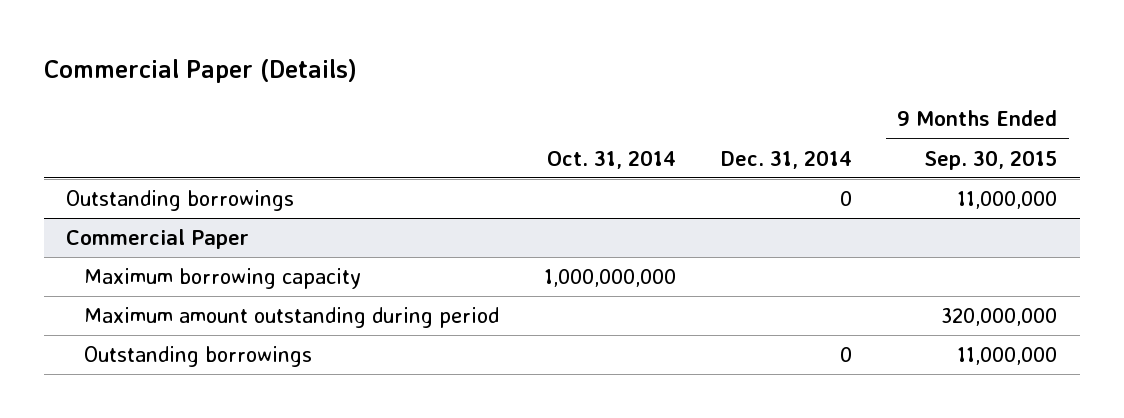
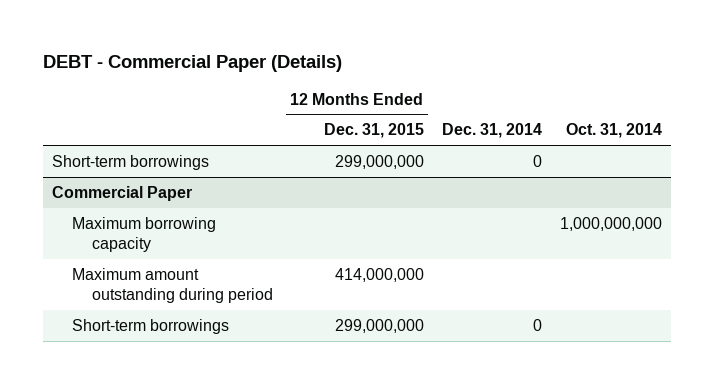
- Commercial Paper (Details)
+ DEBT - Commercial Paper (Details)
- | Oct. 31, 2014 | Dec. 31, 2014 | 9 Months Ended Sep. 30, 2015
+ | 12 Months Ended Dec. 31, 2015 | Dec. 31, 2014 | Oct. 31, 2014
- Outstanding borrowings | | 0 | 11,000,000
+ Short-term borrowings | 299,000,000 | 0 |
@ Commercial Paper
- Outstanding borrowings | | 0 | 11,000,000
+ Short-term borrowings | 299,000,000 | 0 |

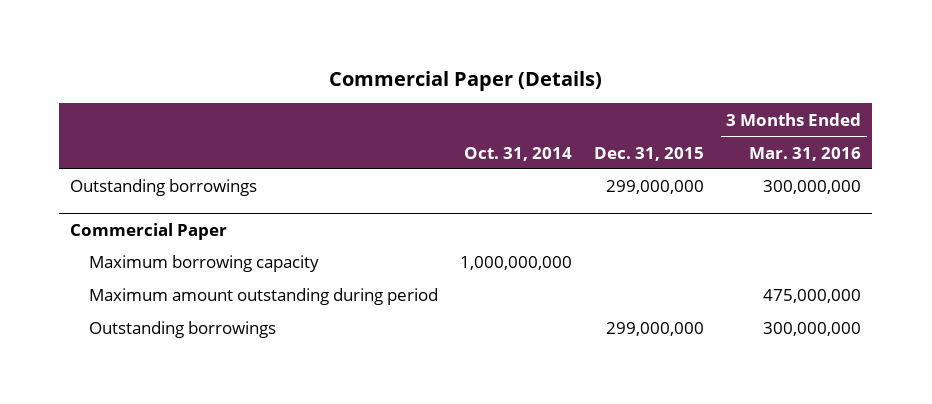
- DEBT - Commercial Paper (Details)
+ Commercial Paper (Details)
- | 12 Months Ended Dec. 31, 2015 | Dec. 31, 2014 | Oct. 31, 2014
+ | Oct. 31, 2014 | Dec. 31, 2015 | 3 Months Ended Mar. 31, 2016
- Short-term borrowings | 299,000,000 | 0 |
+ Outstanding borrowings | | 299,000,000 | 300,000,000
@ Commercial Paper
- Short-term borrowings | 299,000,000 | 0 |
+ Outstanding borrowings | | 299,000,000 | 300,000,000

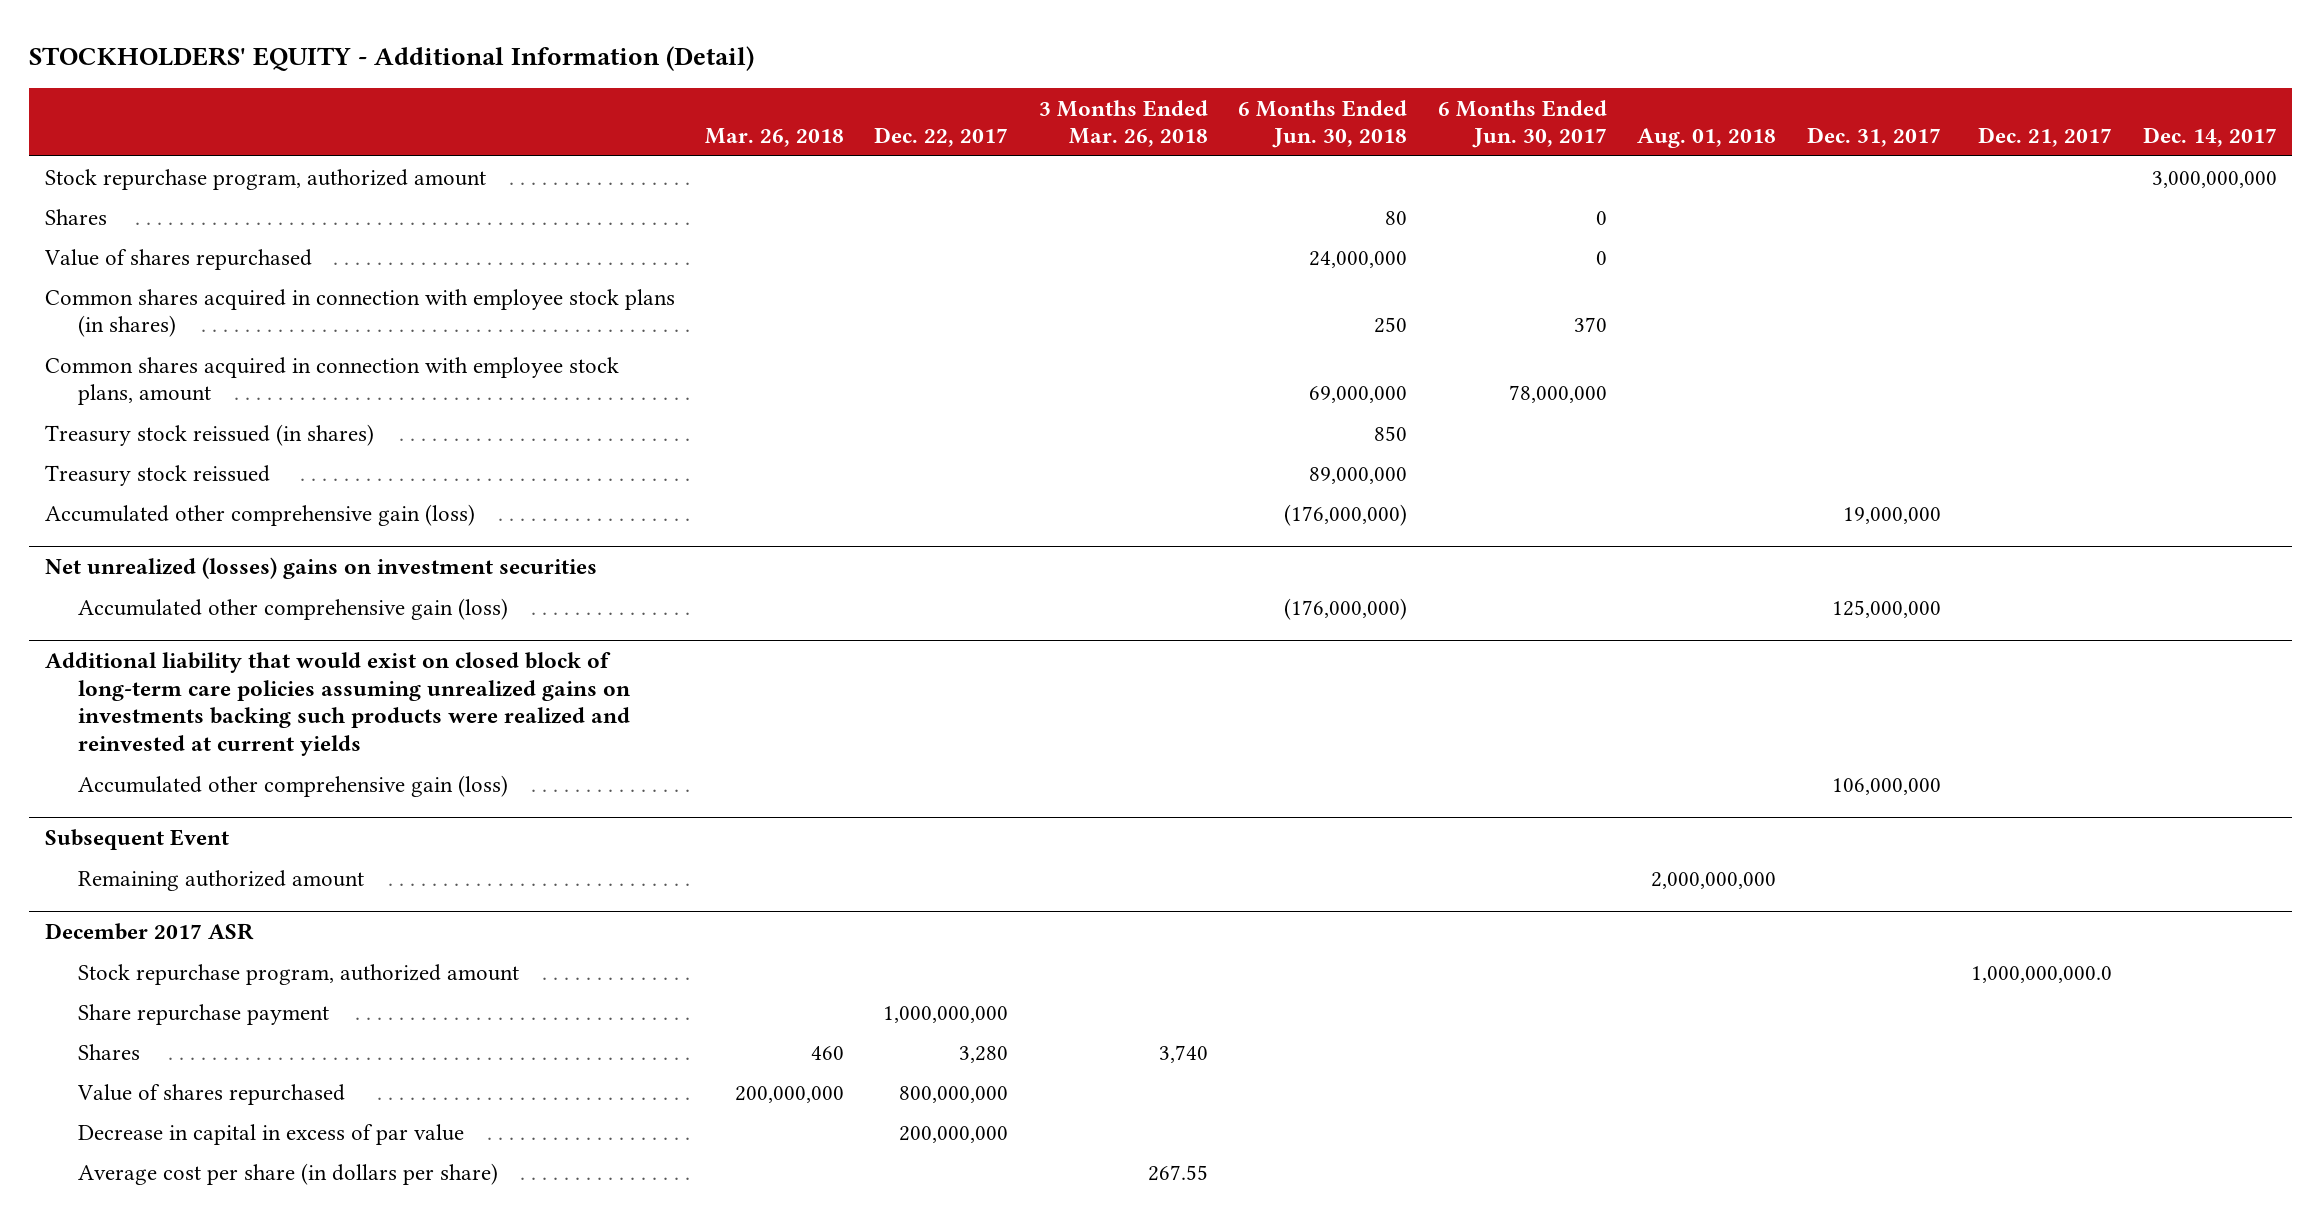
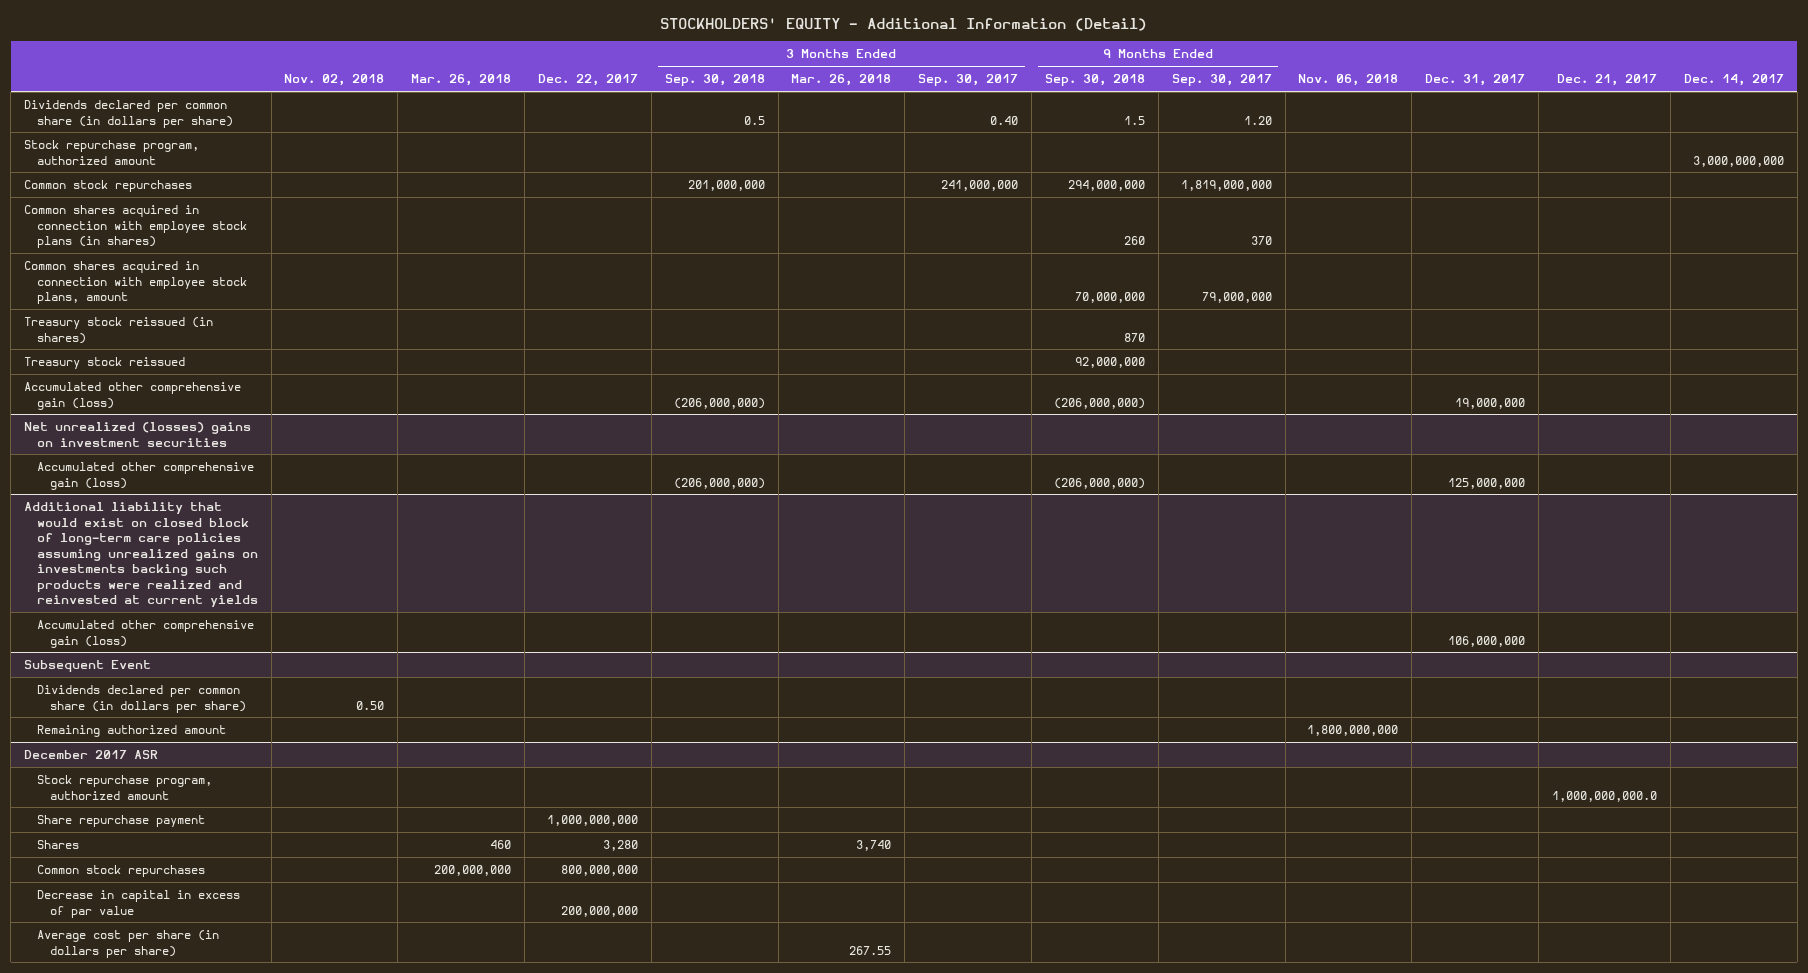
- | Mar. 26, 2018 | Dec. 22, 2017 | 3 Months Ended Mar. 26, 2018 | 6 Months Ended Jun. 30, 2018 | 6 Months Ended Jun. 30, 2017 | Aug. 01, 2018 | Dec. 31, 2017 | Dec. 21, 2017 | Dec. 14, 2017
+ | Nov. 02, 2018 | Mar. 26, 2018 | Dec. 22, 2017 | 3 Months Ended Sep. 30, 2018 | 3 Months Ended Mar. 26, 2018 | 3 Months Ended Sep. 30, 2017 | 9 Months Ended Sep. 30, 2018 | 9 Months Ended Sep. 30, 2017 | Nov. 06, 2018 | Dec. 31, 2017 | Dec. 21, 2017 | Dec. 14, 2017
+ Dividends declared per common share (in dollars per share) | | | | 0.5 | | 0.40 | 1.5 | 1.20 | | | |
- Shares | | | | 80 | 0 | | | |
- Value of shares repurchased | | | | 24,000,000 | 0 | | | |
+ Common stock repurchases | | | | 201,000,000 | | 241,000,000 | 294,000,000 | 1,819,000,000 | | | |
@ Subsequent Event
+ Dividends declared per common share (in dollars per share) | 0.50 | | | | | | | | | | |
@ December 2017 ASR
- Value of shares repurchased | 200,000,000 | 800,000,000 | | | | | | |
+ Common stock repurchases | | 200,000,000 | 800,000,000 | | | | | | | | |

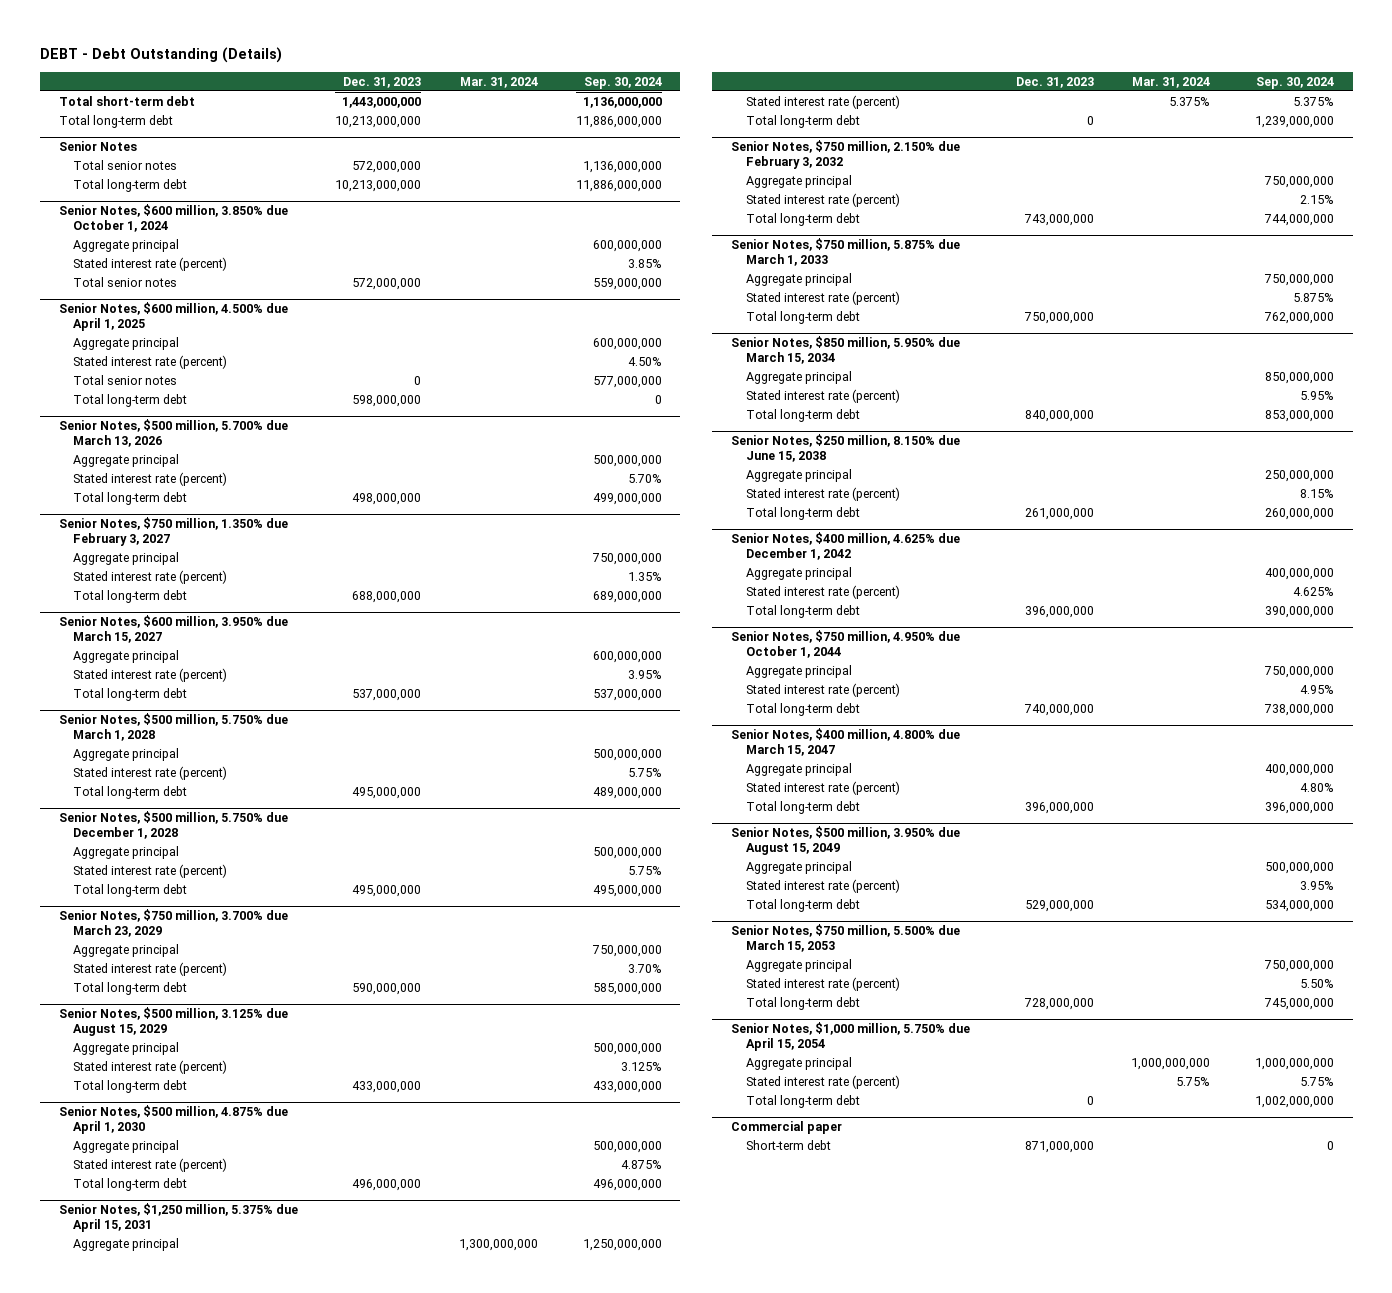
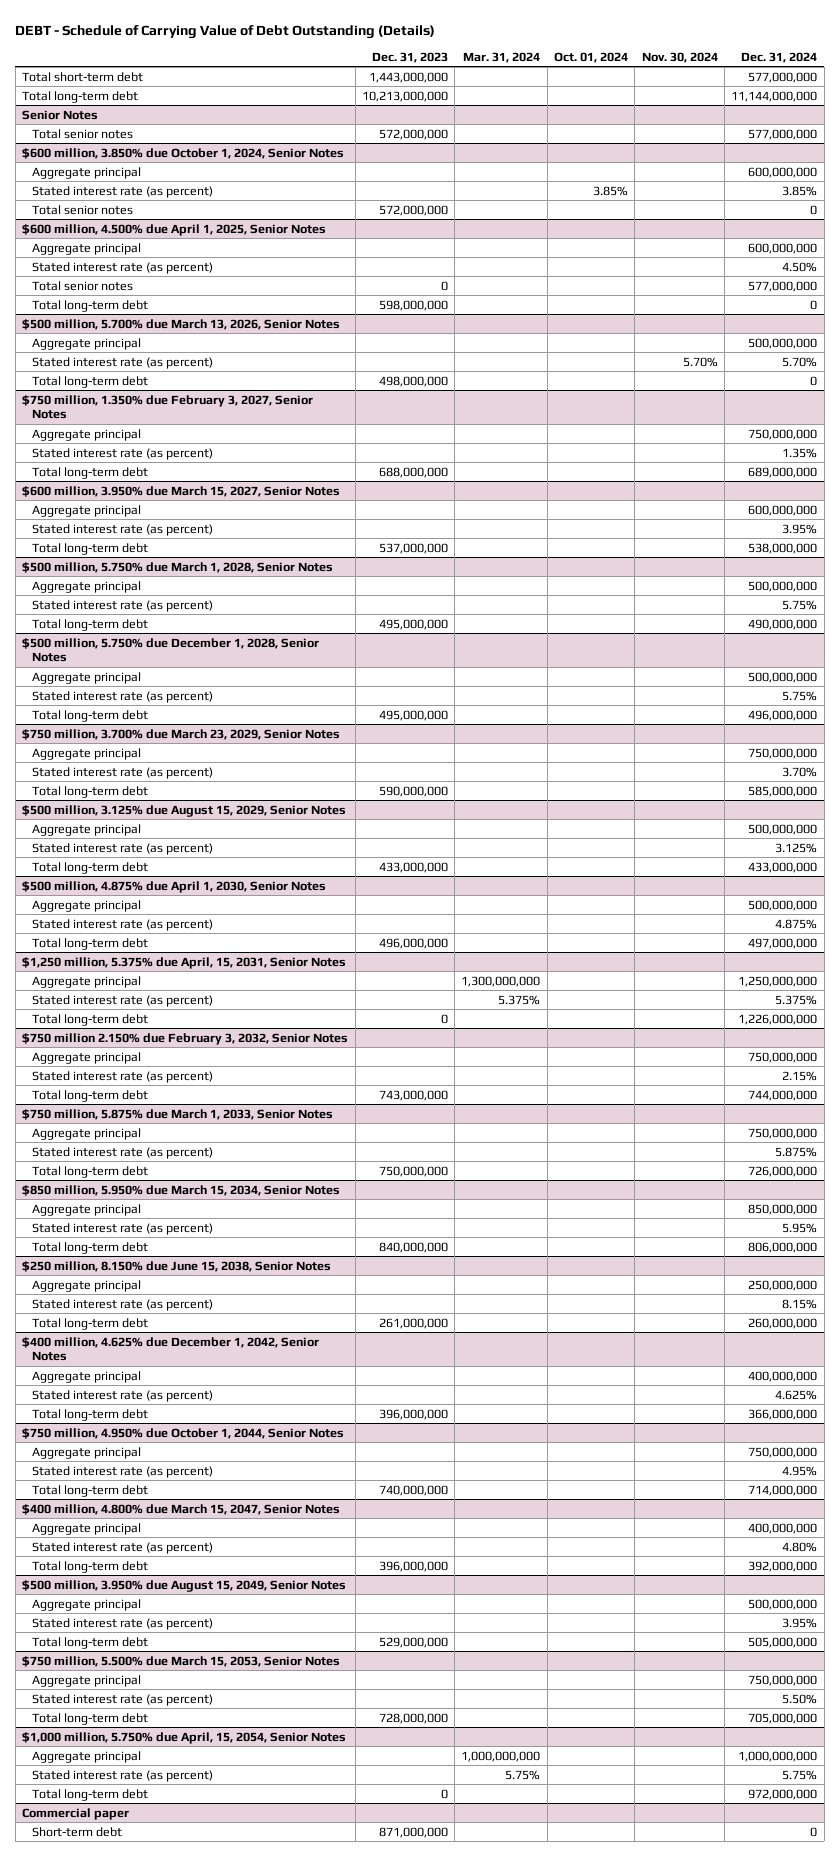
- DEBT - Debt Outstanding (Details)
+ DEBT - Schedule of Carrying Value of Debt Outstanding (Details)
- | Dec. 31, 2023 | Mar. 31, 2024 | Sep. 30, 2024
+ | Dec. 31, 2023 | Mar. 31, 2024 | Oct. 01, 2024 | Nov. 30, 2024 | Dec. 31, 2024
@ Senior Notes
- Total long-term debt | 10,213,000,000 | | 11,886,000,000
- Senior Notes, $600 million, 3.850% due October 1, 2024
+ $600 million, 3.850% due October 1, 2024, Senior Notes
- Stated interest rate (percent) | | | 3.85%
+ Stated interest rate (as percent) | | | 3.85% | | 3.85%
- Senior Notes, $600 million, 4.500% due April 1, 2025
+ $600 million, 4.500% due April 1, 2025, Senior Notes
- Stated interest rate (percent) | | | 4.50%
+ Stated interest rate (as percent) | | | | | 4.50%
- Senior Notes, $500 million, 5.700% due March 13, 2026
+ $500 million, 5.700% due March 13, 2026, Senior Notes
- Stated interest rate (percent) | | | 5.70%
+ Stated interest rate (as percent) | | | | 5.70% | 5.70%
- Senior Notes, $750 million, 1.350% due February 3, 2027
+ $750 million, 1.350% due February 3, 2027, Senior Notes
- Stated interest rate (percent) | | | 1.35%
+ Stated interest rate (as percent) | | | | | 1.35%
- Senior Notes, $600 million, 3.950% due March 15, 2027
+ $600 million, 3.950% due March 15, 2027, Senior Notes
- Stated interest rate (percent) | | | 3.95%
+ Stated interest rate (as percent) | | | | | 3.95%
- Senior Notes, $500 million, 5.750% due March 1, 2028
+ $500 million, 5.750% due March 1, 2028, Senior Notes
- Stated interest rate (percent) | | | 5.75%
+ Stated interest rate (as percent) | | | | | 5.75%
- Senior Notes, $500 million, 5.750% due December 1, 2028
+ $500 million, 5.750% due December 1, 2028, Senior Notes
- Stated interest rate (percent) | | | 5.75%
+ Stated interest rate (as percent) | | | | | 5.75%
- Senior Notes, $750 million, 3.700% due March 23, 2029
+ $750 million, 3.700% due March 23, 2029, Senior Notes
- Stated interest rate (percent) | | | 3.70%
+ Stated interest rate (as percent) | | | | | 3.70%
- Senior Notes, $500 million, 3.125% due August 15, 2029
+ $500 million, 3.125% due August 15, 2029, Senior Notes
- Stated interest rate (percent) | | | 3.125%
+ Stated interest rate (as percent) | | | | | 3.125%
- Senior Notes, $500 million, 4.875% due April 1, 2030
+ $500 million, 4.875% due April 1, 2030, Senior Notes
- Stated interest rate (percent) | | | 4.875%
+ Stated interest rate (as percent) | | | | | 4.875%
- Senior Notes, $1,250 million, 5.375% due April 15, 2031
+ $1,250 million, 5.375% due April, 15, 2031, Senior Notes
- Stated interest rate (percent) | | 5.375% | 5.375%
+ Stated interest rate (as percent) | | 5.375% | | | 5.375%
- Senior Notes, $750 million, 2.150% due February 3, 2032
+ $750 million 2.150% due February 3, 2032, Senior Notes
- Stated interest rate (percent) | | | 2.15%
+ Stated interest rate (as percent) | | | | | 2.15%
- Senior Notes, $750 million, 5.875% due March 1, 2033
+ $750 million, 5.875% due March 1, 2033, Senior Notes
- Stated interest rate (percent) | | | 5.875%
+ Stated interest rate (as percent) | | | | | 5.875%
- Senior Notes, $850 million, 5.950% due March 15, 2034
+ $850 million, 5.950% due March 15, 2034, Senior Notes
- Stated interest rate (percent) | | | 5.95%
+ Stated interest rate (as percent) | | | | | 5.95%
- Senior Notes, $250 million, 8.150% due June 15, 2038
+ $250 million, 8.150% due June 15, 2038, Senior Notes
- Stated interest rate (percent) | | | 8.15%
+ Stated interest rate (as percent) | | | | | 8.15%
- Senior Notes, $400 million, 4.625% due December 1, 2042
+ $400 million, 4.625% due December 1, 2042, Senior Notes
- Stated interest rate (percent) | | | 4.625%
+ Stated interest rate (as percent) | | | | | 4.625%
- Senior Notes, $750 million, 4.950% due October 1, 2044
+ $750 million, 4.950% due October 1, 2044, Senior Notes
- Stated interest rate (percent) | | | 4.95%
+ Stated interest rate (as percent) | | | | | 4.95%
- Senior Notes, $400 million, 4.800% due March 15, 2047
+ $400 million, 4.800% due March 15, 2047, Senior Notes
- Stated interest rate (percent) | | | 4.80%
+ Stated interest rate (as percent) | | | | | 4.80%
- Senior Notes, $500 million, 3.950% due August 15, 2049
+ $500 million, 3.950% due August 15, 2049, Senior Notes
- Stated interest rate (percent) | | | 3.95%
+ Stated interest rate (as percent) | | | | | 3.95%
- Senior Notes, $750 million, 5.500% due March 15, 2053
+ $750 million, 5.500% due March 15, 2053, Senior Notes
- Stated interest rate (percent) | | | 5.50%
+ Stated interest rate (as percent) | | | | | 5.50%
- Senior Notes, $1,000 million, 5.750% due April 15, 2054
+ $1,000 million, 5.750% due April, 15, 2054, Senior Notes
- Stated interest rate (percent) | | 5.75% | 5.75%
+ Stated interest rate (as percent) | | 5.75% | | | 5.75%

